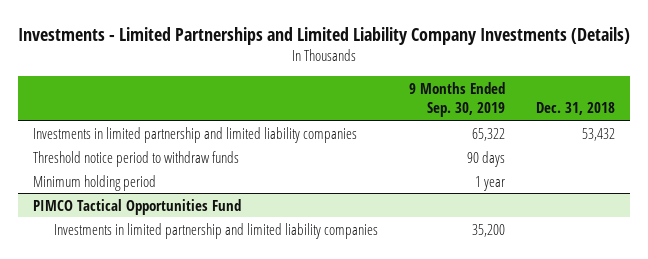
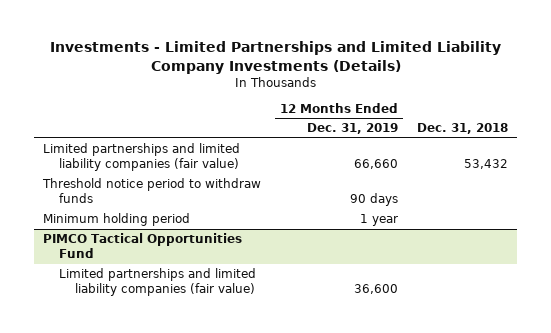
- | 9 Months Ended Sep. 30, 2019 | Dec. 31, 2018
+ | 12 Months Ended Dec. 31, 2019 | Dec. 31, 2018
- Investments in limited partnership and limited liability companies | 65,322 | 53,432
+ Limited partnerships and limited liability companies (fair value) | 66,660 | 53,432
@ PIMCO Tactical Opportunities Fund
- Investments in limited partnership and limited liability companies | 35,200 |
+ Limited partnerships and limited liability companies (fair value) | 36,600 |

